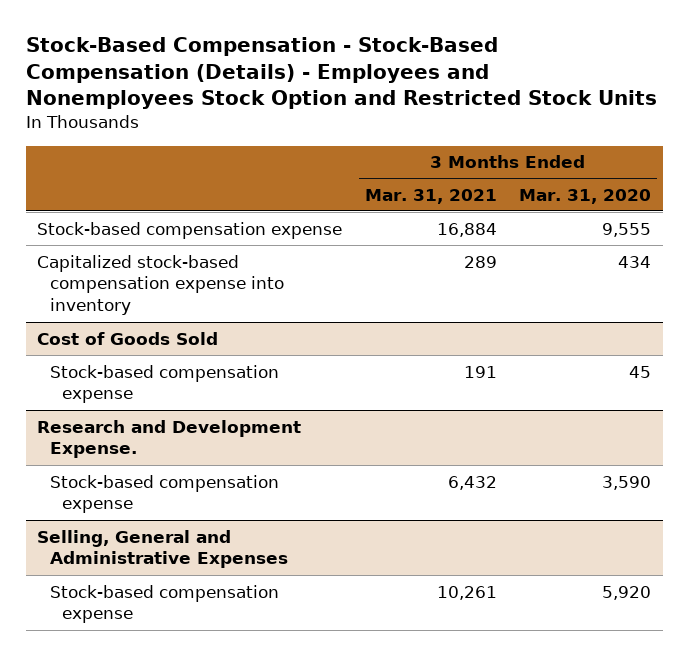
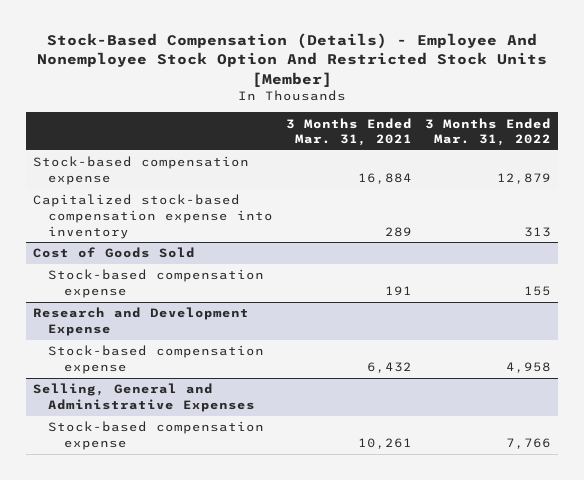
- Stock-Based Compensation - Stock-Based Compensation (Details) - Employees and Nonemployees Stock Option and Restricted Stock Units
+ Stock-Based Compensation (Details) - Employee And Nonemployee Stock Option And Restricted Stock Units [Member]
- | 3 Months Ended Mar. 31, 2021 | 3 Months Ended Mar. 31, 2020
+ | 3 Months Ended Mar. 31, 2021 | 3 Months Ended Mar. 31, 2022
- Research and Development Expense.
+ Research and Development Expense

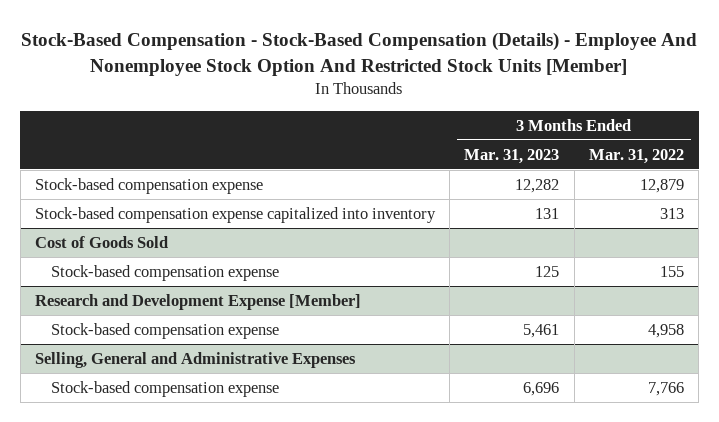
- Stock-Based Compensation (Details) - Employee And Nonemployee Stock Option And Restricted Stock Units [Member]
+ Stock-Based Compensation - Stock-Based Compensation (Details) - Employee And Nonemployee Stock Option And Restricted Stock Units [Member]
- | 3 Months Ended Mar. 31, 2021 | 3 Months Ended Mar. 31, 2022
+ | 3 Months Ended Mar. 31, 2023 | 3 Months Ended Mar. 31, 2022
- Capitalized stock-based compensation expense into inventory | 289 | 313
+ Stock-based compensation expense capitalized into inventory | 131 | 313
- Research and Development Expense
+ Research and Development Expense [Member]

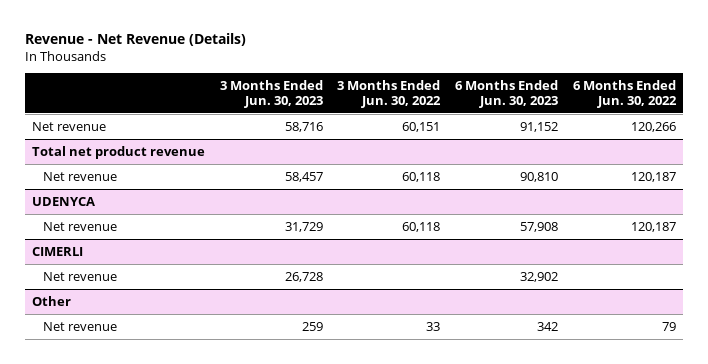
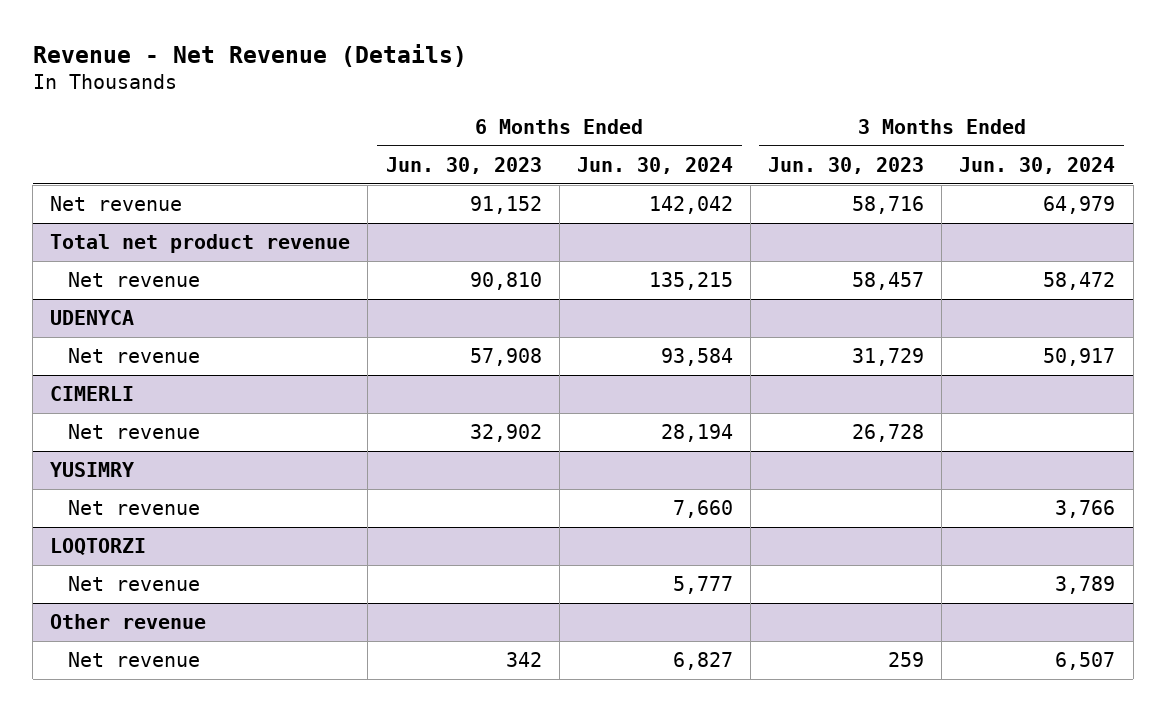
- | 3 Months Ended Jun. 30, 2023 | 3 Months Ended Jun. 30, 2022 | 6 Months Ended Jun. 30, 2023 | 6 Months Ended Jun. 30, 2022
+ | 6 Months Ended Jun. 30, 2023 | 6 Months Ended Jun. 30, 2024 | 3 Months Ended Jun. 30, 2023 | 3 Months Ended Jun. 30, 2024
- Other
+ YUSIMRY
+ Net revenue | | 7,660 | | 3,766
+ LOQTORZI
+ Net revenue | | 5,777 | | 3,789
+ Other revenue

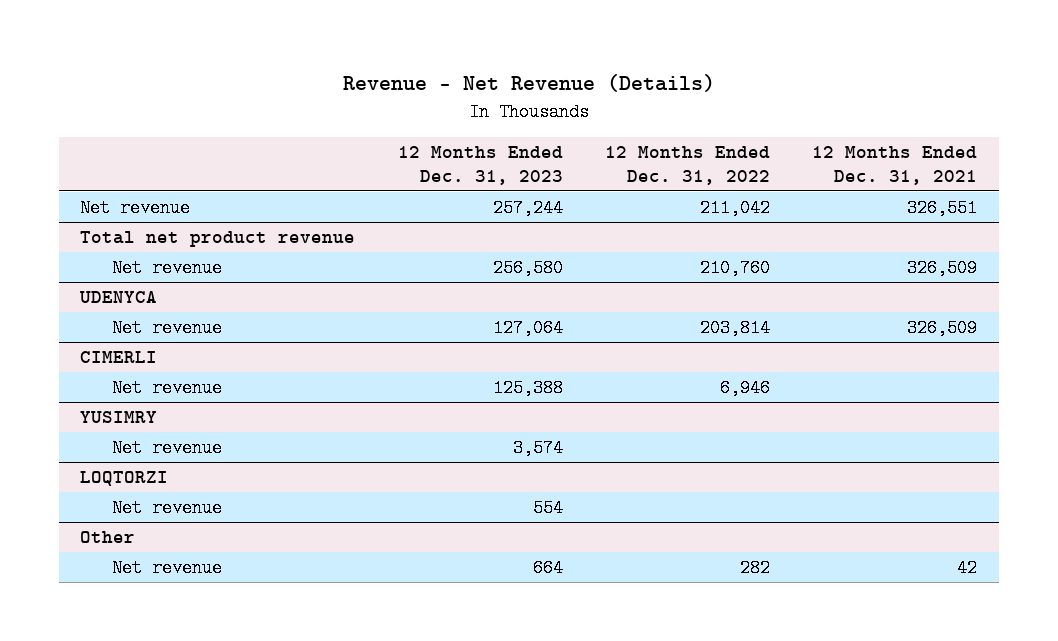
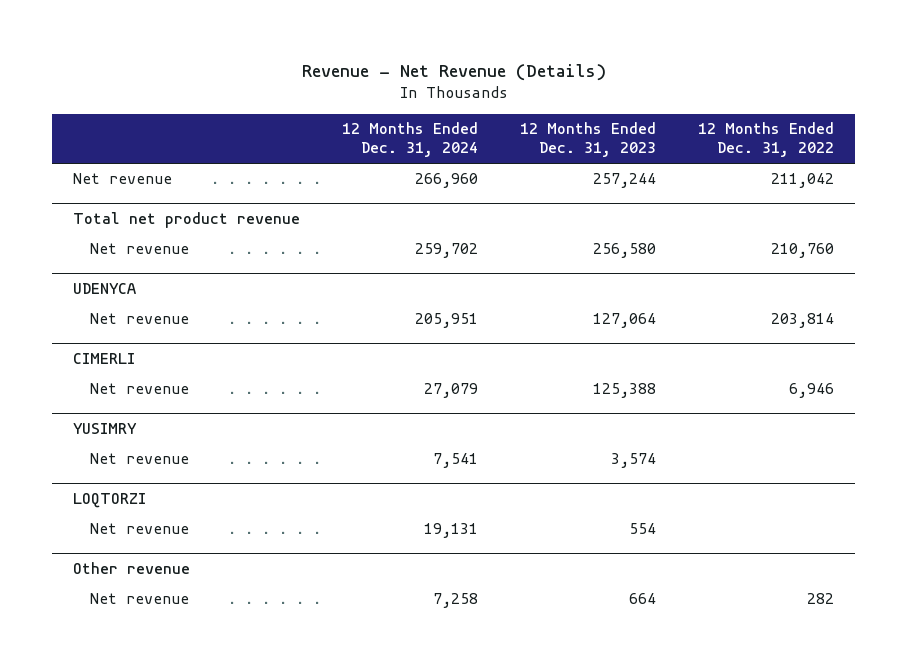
- | 12 Months Ended Dec. 31, 2023 | 12 Months Ended Dec. 31, 2022 | 12 Months Ended Dec. 31, 2021
+ | 12 Months Ended Dec. 31, 2024 | 12 Months Ended Dec. 31, 2023 | 12 Months Ended Dec. 31, 2022
- Other
+ Other revenue

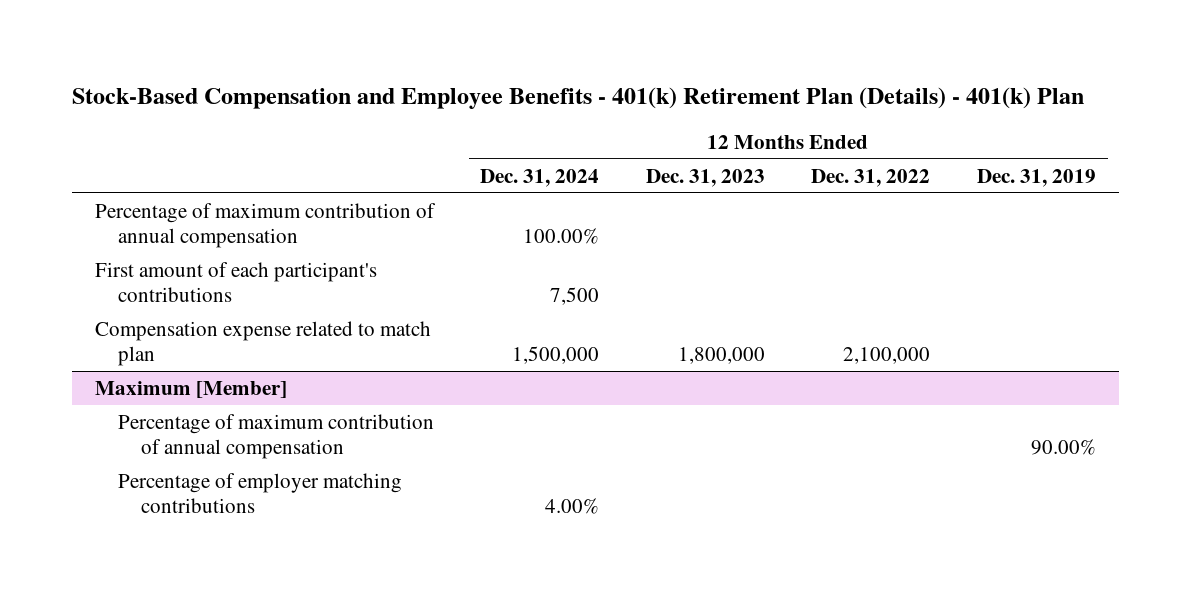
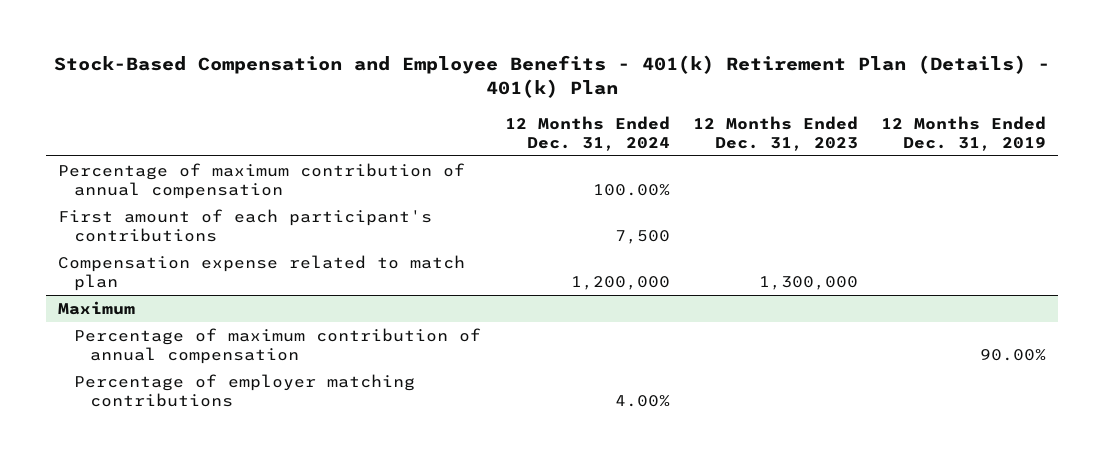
- | 12 Months Ended Dec. 31, 2024 | 12 Months Ended Dec. 31, 2023 | 12 Months Ended Dec. 31, 2022 | 12 Months Ended Dec. 31, 2019
+ | 12 Months Ended Dec. 31, 2024 | 12 Months Ended Dec. 31, 2023 | 12 Months Ended Dec. 31, 2019
- Compensation expense related to match plan | 1,500,000 | 1,800,000 | 2,100,000 |
- Maximum [Member]
+ Compensation expense related to match plan | 1,200,000 | 1,300,000 |
+ Maximum

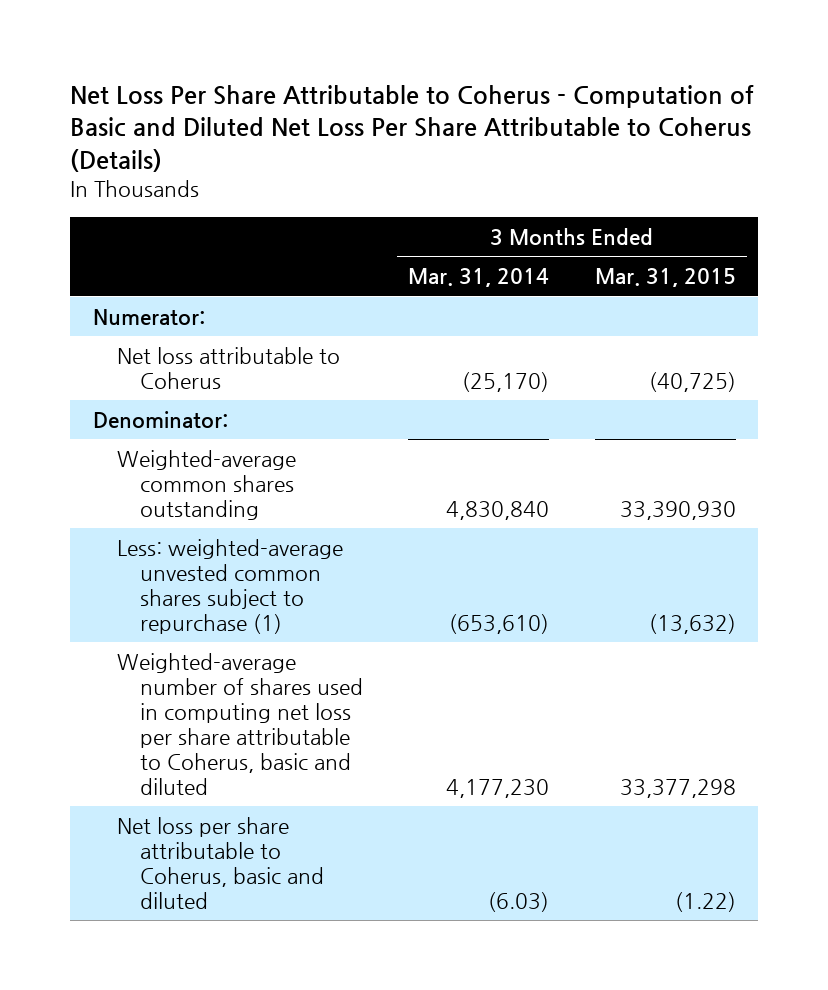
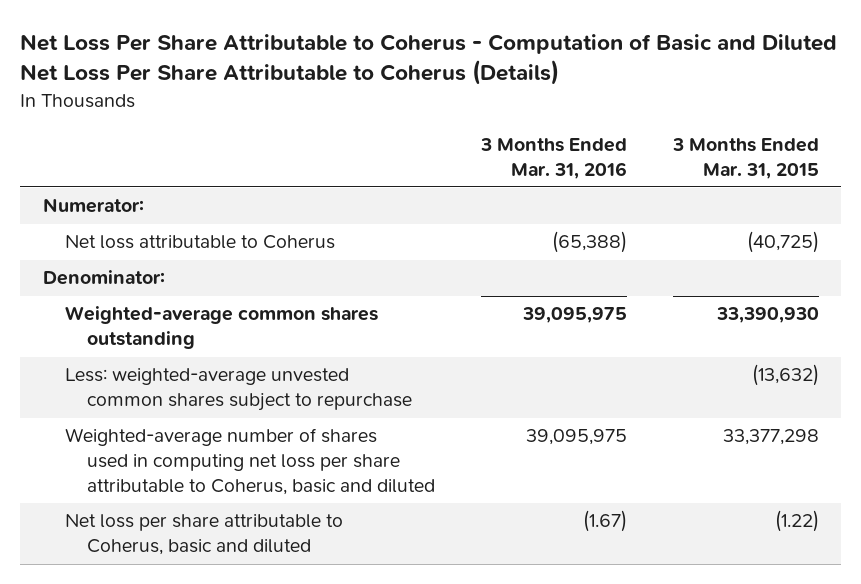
- | 3 Months Ended Mar. 31, 2014 | 3 Months Ended Mar. 31, 2015
+ | 3 Months Ended Mar. 31, 2016 | 3 Months Ended Mar. 31, 2015
- Less: weighted-average unvested common shares subject to repurchase (1) | (653,610) | (13,632)
+ Less: weighted-average unvested common shares subject to repurchase | | (13,632)

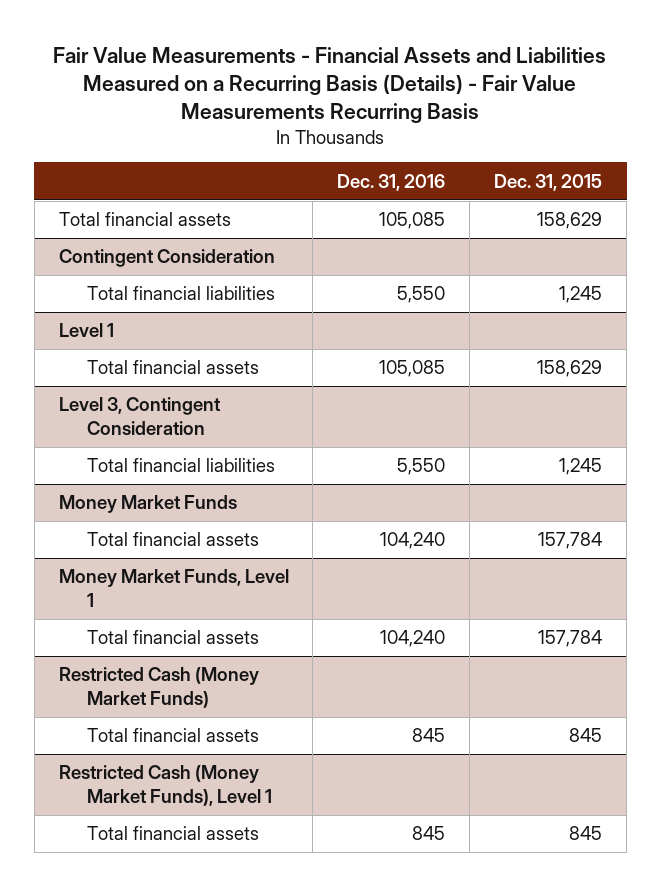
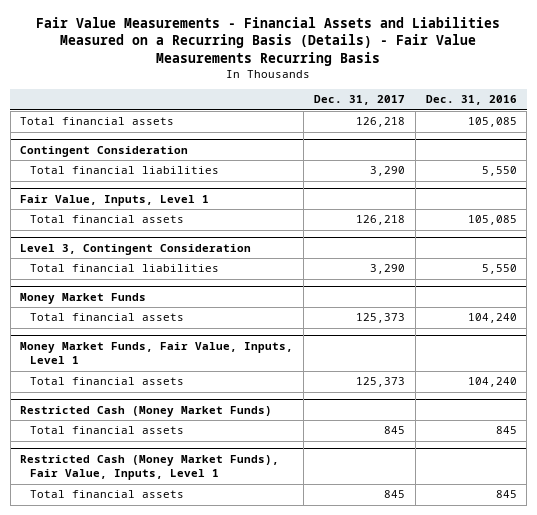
- | Dec. 31, 2016 | Dec. 31, 2015
+ | Dec. 31, 2017 | Dec. 31, 2016
- Level 1
+ Fair Value, Inputs, Level 1
- Money Market Funds, Level 1
+ Money Market Funds, Fair Value, Inputs, Level 1
- Restricted Cash (Money Market Funds), Level 1
+ Restricted Cash (Money Market Funds), Fair Value, Inputs, Level 1

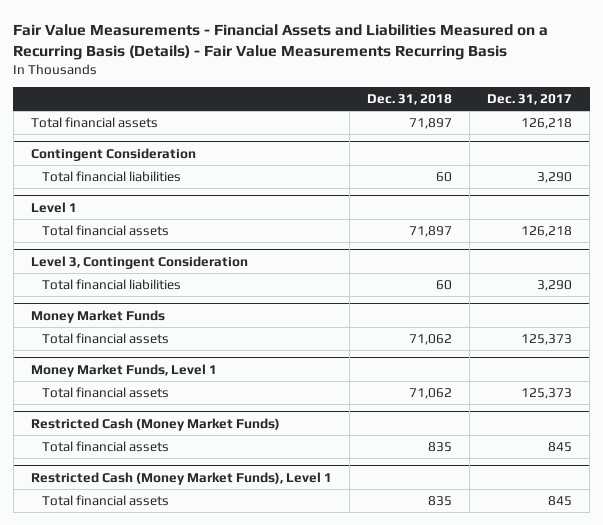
- | Dec. 31, 2017 | Dec. 31, 2016
+ | Dec. 31, 2018 | Dec. 31, 2017
- Fair Value, Inputs, Level 1
+ Level 1
- Money Market Funds, Fair Value, Inputs, Level 1
+ Money Market Funds, Level 1
- Restricted Cash (Money Market Funds), Fair Value, Inputs, Level 1
+ Restricted Cash (Money Market Funds), Level 1

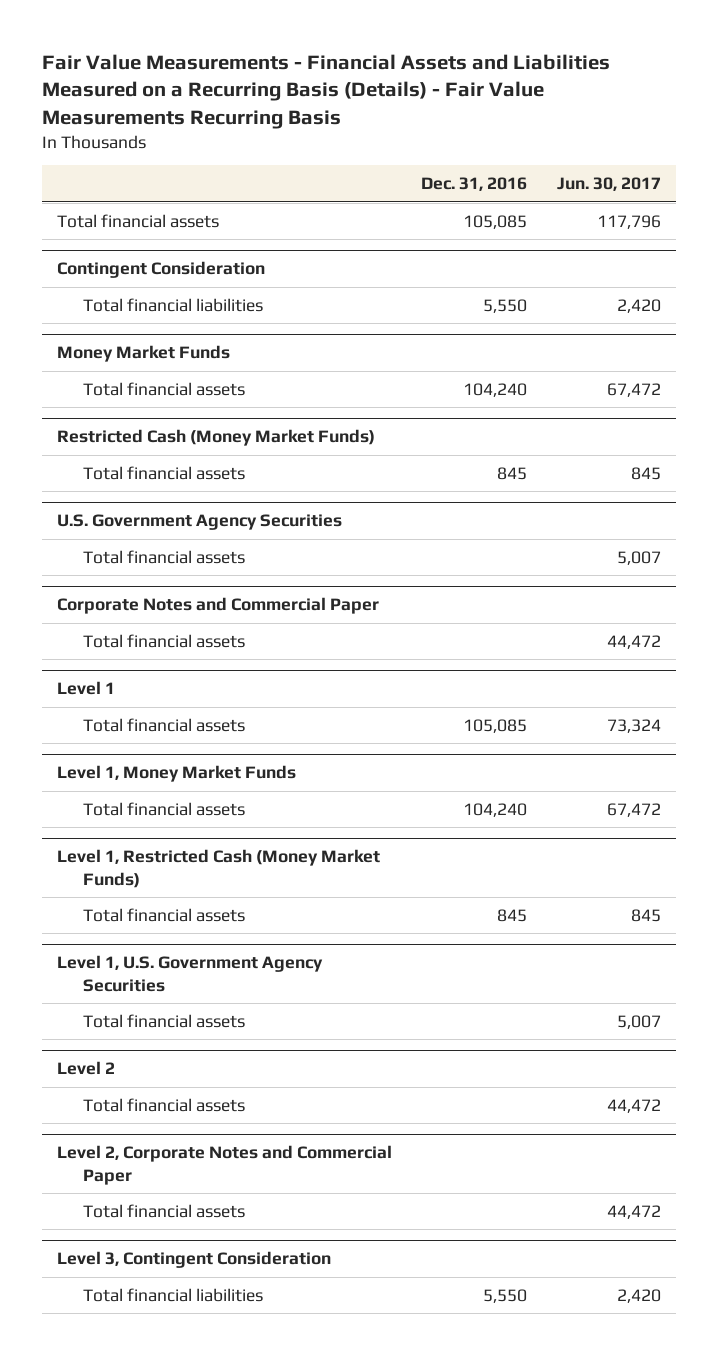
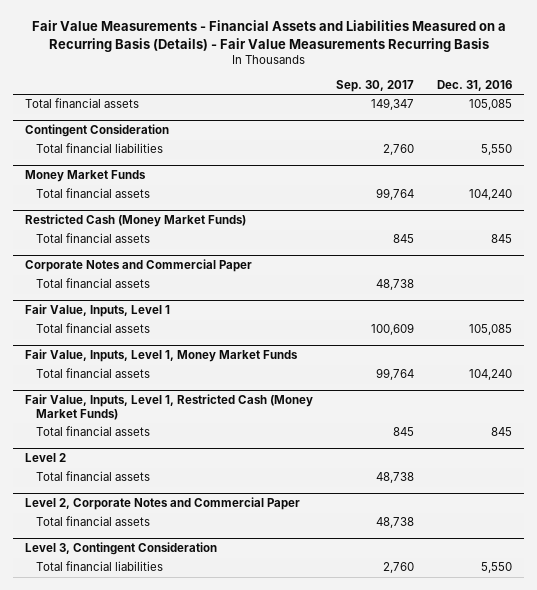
- | Dec. 31, 2016 | Jun. 30, 2017
+ | Sep. 30, 2017 | Dec. 31, 2016
- U.S. Government Agency Securities
- Total financial assets | | 5,007
- Level 1
+ Fair Value, Inputs, Level 1
- Level 1, Money Market Funds
+ Fair Value, Inputs, Level 1, Money Market Funds
- Level 1, Restricted Cash (Money Market Funds)
+ Fair Value, Inputs, Level 1, Restricted Cash (Money Market Funds)
- Level 1, U.S. Government Agency Securities
- Total financial assets | | 5,007

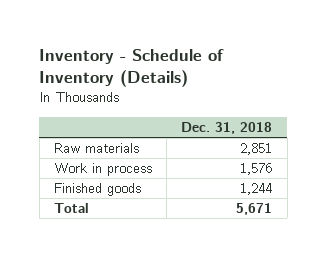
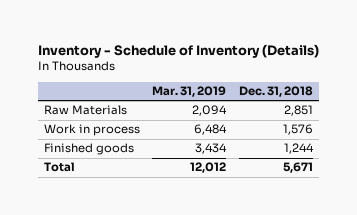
- | Dec. 31, 2018
+ | Mar. 31, 2019 | Dec. 31, 2018
- Raw materials | 2,851
+ Raw Materials | 2,094 | 2,851

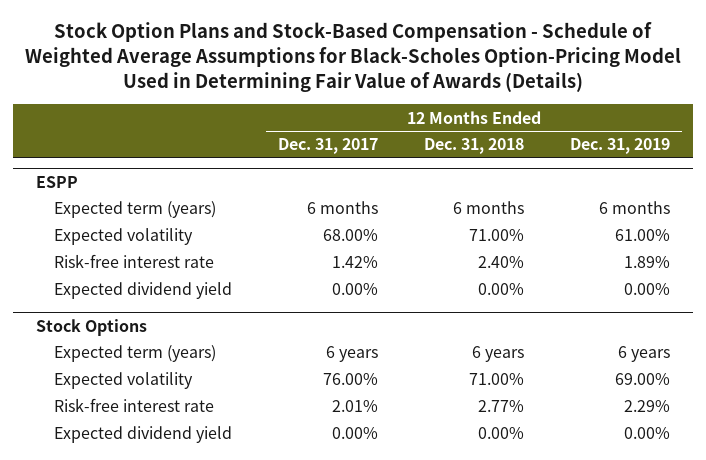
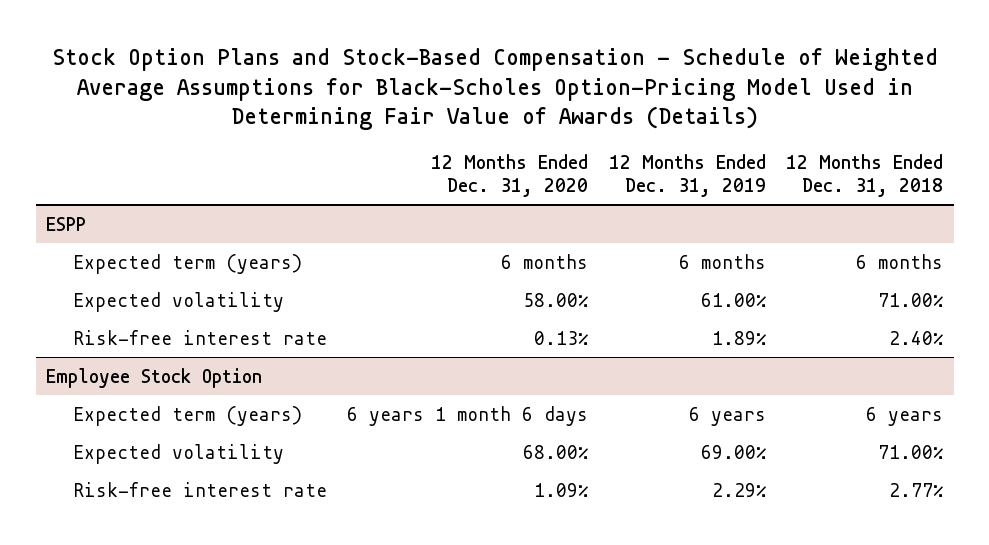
- | 12 Months Ended Dec. 31, 2017 | 12 Months Ended Dec. 31, 2018 | 12 Months Ended Dec. 31, 2019
+ | 12 Months Ended Dec. 31, 2020 | 12 Months Ended Dec. 31, 2019 | 12 Months Ended Dec. 31, 2018
@ ESPP
- Expected dividend yield | 0.00% | 0.00% | 0.00%
- Stock Options
+ Employee Stock Option
- Expected dividend yield | 0.00% | 0.00% | 0.00%

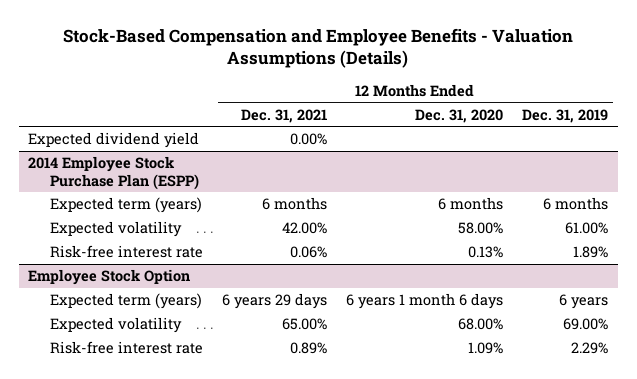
- Stock Option Plans and Stock-Based Compensation - Schedule of Weighted Average Assumptions for Black-Scholes Option-Pricing Model Used in Determining Fair Value of Awards (Details)
+ Stock-Based Compensation and Employee Benefits - Valuation Assumptions (Details)
- | 12 Months Ended Dec. 31, 2020 | 12 Months Ended Dec. 31, 2019 | 12 Months Ended Dec. 31, 2018
+ | 12 Months Ended Dec. 31, 2021 | 12 Months Ended Dec. 31, 2020 | 12 Months Ended Dec. 31, 2019
- ESPP
+ Expected dividend yield | 0.00% | |
+ 2014 Employee Stock Purchase Plan (ESPP)

